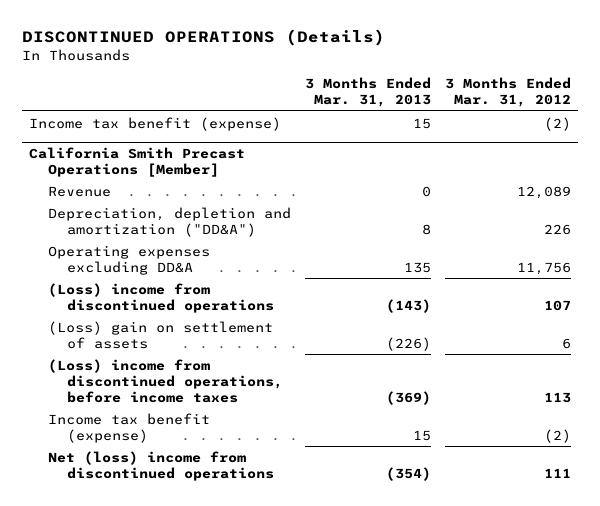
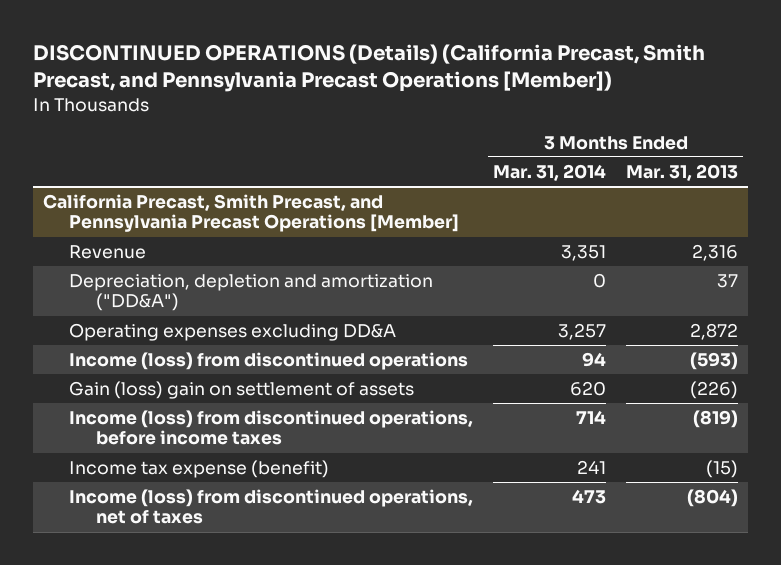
- DISCONTINUED OPERATIONS (Details)
+ DISCONTINUED OPERATIONS (Details) (California Precast, Smith Precast, and Pennsylvania Precast Operations [Member])
- | 3 Months Ended Mar. 31, 2013 | 3 Months Ended Mar. 31, 2012
+ | 3 Months Ended Mar. 31, 2014 | 3 Months Ended Mar. 31, 2013
- Income tax benefit (expense) | 15 | (2)
- California Smith Precast Operations [Member]
- Revenue | 0 | 12,089
- Depreciation, depletion and amortization ("DD&A") | 8 | 226
- Operating expenses excluding DD&A | 135 | 11,756
- (Loss) income from discontinued operations | (143) | 107
- (Loss) gain on settlement of assets | (226) | 6
- (Loss) income from discontinued operations, before income taxes | (369) | 113
- Income tax benefit (expense) | 15 | (2)
- Net (loss) income from discontinued operations | (354) | 111
+ California Precast, Smith Precast, and Pennsylvania Precast Operations [Member]
+ Revenue | 3,351 | 2,316
+ Depreciation, depletion and amortization ("DD&A") | 0 | 37
+ Operating expenses excluding DD&A | 3,257 | 2,872
+ Income (loss) from discontinued operations | 94 | (593)
+ Gain (loss) gain on settlement of assets | 620 | (226)
+ Income (loss) from discontinued operations, before income taxes | 714 | (819)
+ Income tax expense (benefit) | 241 | (15)
+ Income (loss) from discontinued operations, net of taxes | 473 | (804)

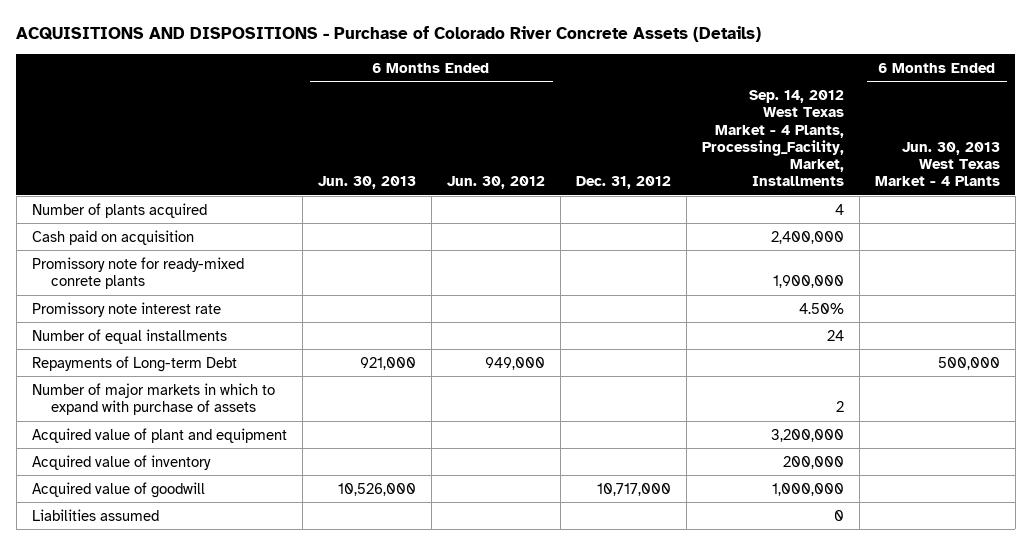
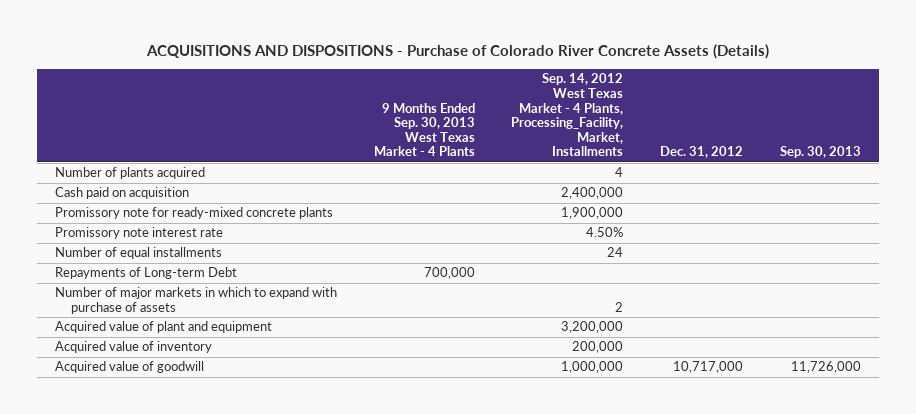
- | 6 Months Ended Jun. 30, 2013 | 6 Months Ended Jun. 30, 2012 | Dec. 31, 2012 | Sep. 14, 2012 West Texas Market - 4 Plants, Processing_Facility, Market, Installments | 6 Months Ended Jun. 30, 2013 West Texas Market - 4 Plants
+ | 9 Months Ended Sep. 30, 2013 West Texas Market - 4 Plants | Sep. 14, 2012 West Texas Market - 4 Plants, Processing_Facility, Market, Installments | Dec. 31, 2012 | Sep. 30, 2013
- Promissory note for ready-mixed conrete plants | | | | 1,900,000 |
+ Promissory note for ready-mixed concrete plants | | 1,900,000 | |
- Liabilities assumed | | | | 0 |

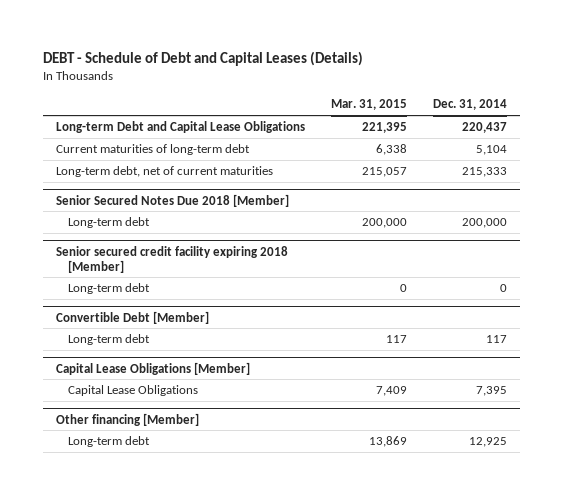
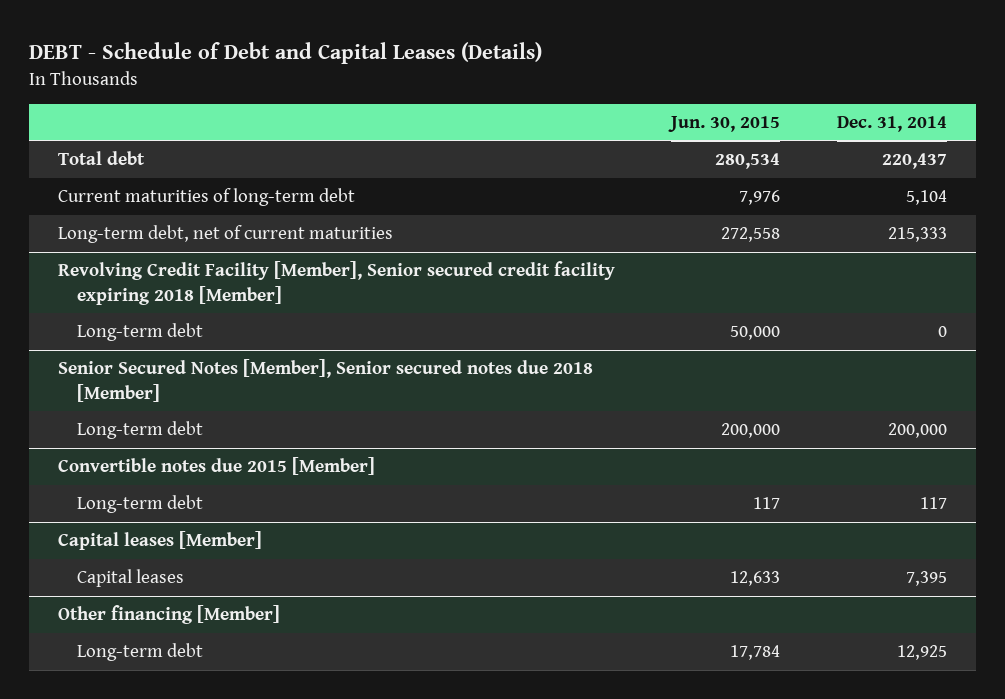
- | Mar. 31, 2015 | Dec. 31, 2014
+ | Jun. 30, 2015 | Dec. 31, 2014
- Long-term Debt and Capital Lease Obligations | 221,395 | 220,437
+ Total debt | 280,534 | 220,437
- Senior Secured Notes Due 2018 [Member]
- Long-term debt | 200,000 | 200,000
- Senior secured credit facility expiring 2018 [Member]
+ Revolving Credit Facility [Member], Senior secured credit facility expiring 2018 [Member]
- Convertible Debt [Member]
+ Senior Secured Notes [Member], Senior secured notes due 2018 [Member]
+ Long-term debt | 200,000 | 200,000
+ Convertible notes due 2015 [Member]
- Capital Lease Obligations [Member]
- Capital Lease Obligations | 7,409 | 7,395
+ Capital leases [Member]
+ Capital leases | 12,633 | 7,395

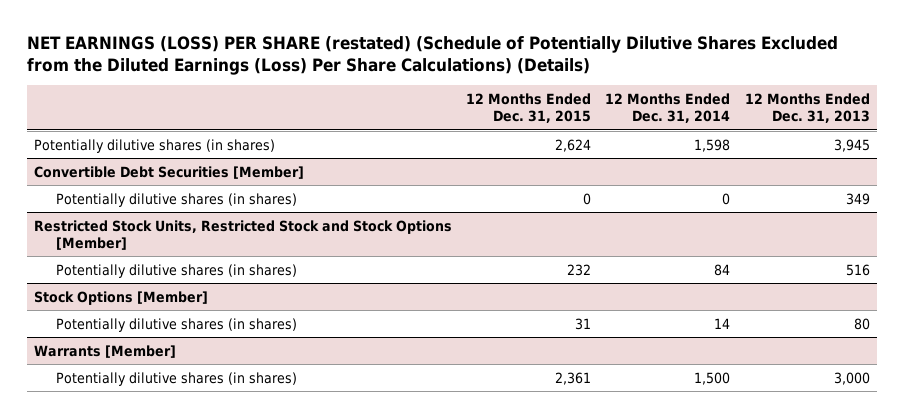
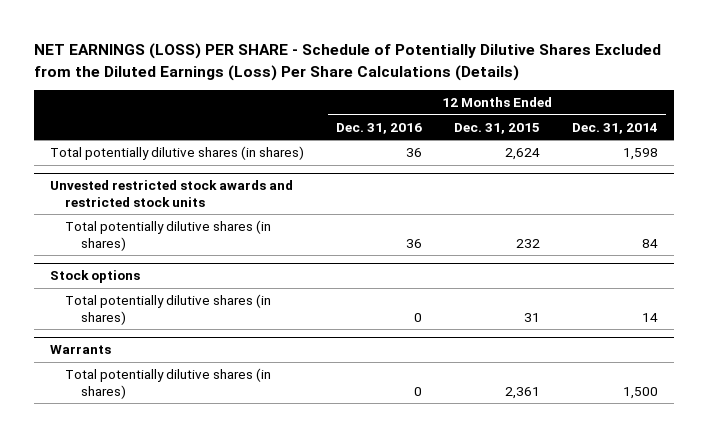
- NET EARNINGS (LOSS) PER SHARE (restated) (Schedule of Potentially Dilutive Shares Excluded from the Diluted Earnings (Loss) Per Share Calculations) (Details)
+ NET EARNINGS (LOSS) PER SHARE - Schedule of Potentially Dilutive Shares Excluded from the Diluted Earnings (Loss) Per Share Calculations (Details)
- | 12 Months Ended Dec. 31, 2015 | 12 Months Ended Dec. 31, 2014 | 12 Months Ended Dec. 31, 2013
+ | 12 Months Ended Dec. 31, 2016 | 12 Months Ended Dec. 31, 2015 | 12 Months Ended Dec. 31, 2014
- Potentially dilutive shares (in shares) | 2,624 | 1,598 | 3,945
- Convertible Debt Securities [Member]
- Potentially dilutive shares (in shares) | 0 | 0 | 349
- Restricted Stock Units, Restricted Stock and Stock Options [Member]
- Potentially dilutive shares (in shares) | 232 | 84 | 516
- Stock Options [Member]
- Potentially dilutive shares (in shares) | 31 | 14 | 80
- Warrants [Member]
- Potentially dilutive shares (in shares) | 2,361 | 1,500 | 3,000
+ Total potentially dilutive shares (in shares) | 36 | 2,624 | 1,598
+ Unvested restricted stock awards and restricted stock units
+ Total potentially dilutive shares (in shares) | 36 | 232 | 84
+ Stock options
+ Total potentially dilutive shares (in shares) | 0 | 31 | 14
+ Warrants
+ Total potentially dilutive shares (in shares) | 0 | 2,361 | 1,500

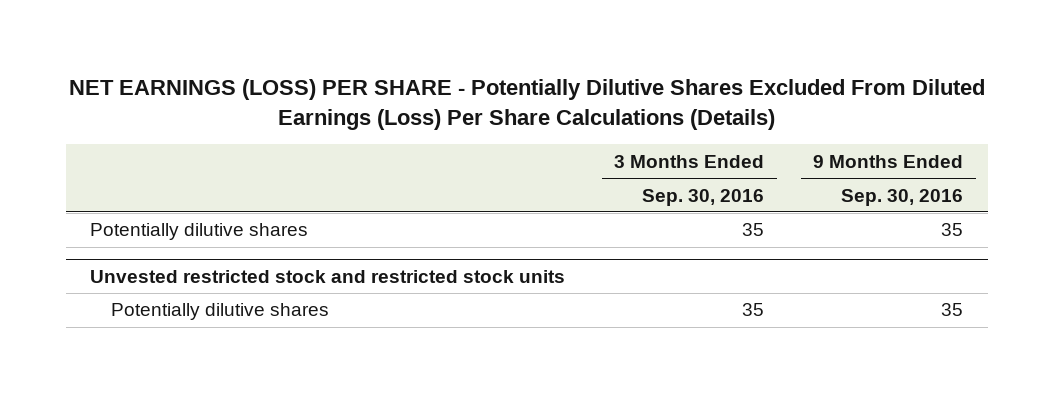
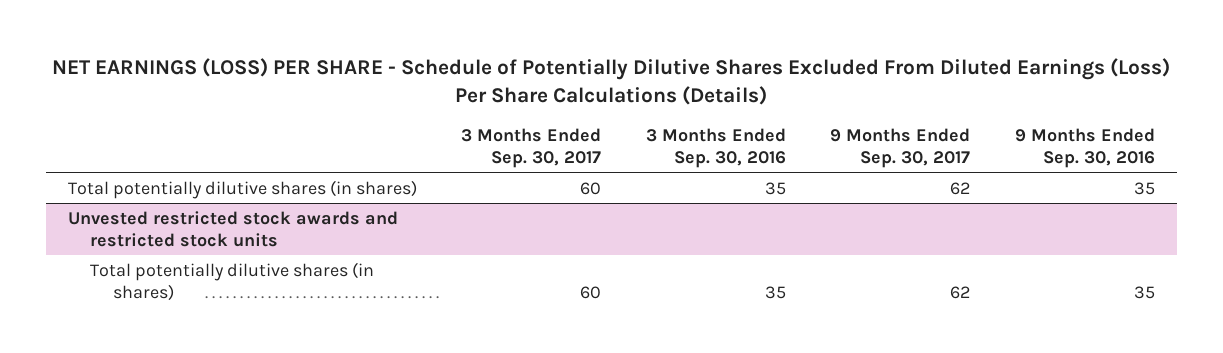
- NET EARNINGS (LOSS) PER SHARE - Potentially Dilutive Shares Excluded From Diluted Earnings (Loss) Per Share Calculations (Details)
+ NET EARNINGS (LOSS) PER SHARE - Schedule of Potentially Dilutive Shares Excluded From Diluted Earnings (Loss) Per Share Calculations (Details)
- | 3 Months Ended Sep. 30, 2016 | 9 Months Ended Sep. 30, 2016
+ | 3 Months Ended Sep. 30, 2017 | 3 Months Ended Sep. 30, 2016 | 9 Months Ended Sep. 30, 2017 | 9 Months Ended Sep. 30, 2016
- Potentially dilutive shares | 35 | 35
- Unvested restricted stock and restricted stock units
- Potentially dilutive shares | 35 | 35
+ Total potentially dilutive shares (in shares) | 60 | 35 | 62 | 35
+ Unvested restricted stock awards and restricted stock units
+ Total potentially dilutive shares (in shares) | 60 | 35 | 62 | 35

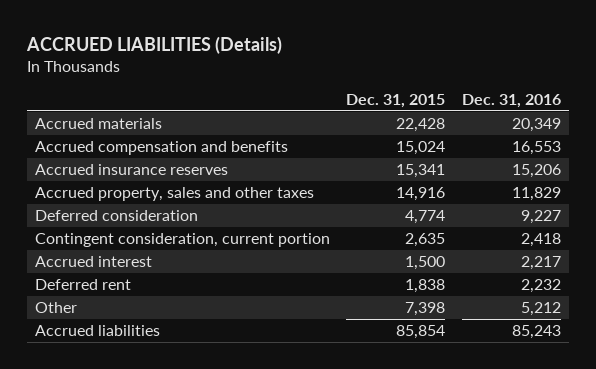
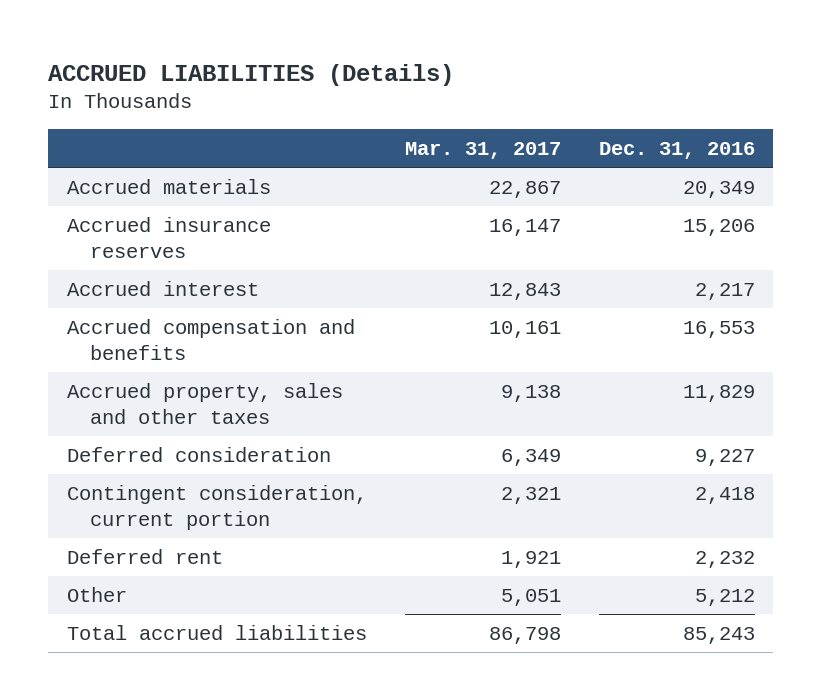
- | Dec. 31, 2015 | Dec. 31, 2016
+ | Mar. 31, 2017 | Dec. 31, 2016
moved up: Accrued interest | 12,843 | 2,217
moved down: Accrued compensation and benefits | 10,161 | 16,553
- Accrued liabilities | 85,854 | 85,243
+ Total accrued liabilities | 86,798 | 85,243

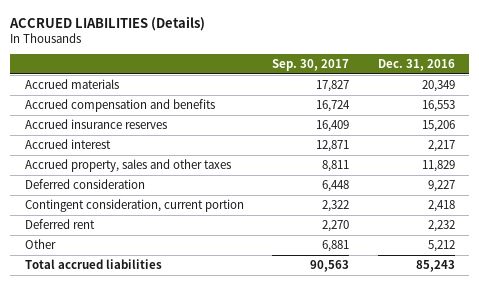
- | Mar. 31, 2017 | Dec. 31, 2016
+ | Sep. 30, 2017 | Dec. 31, 2016
moved up: Accrued compensation and benefits | 16,724 | 16,553

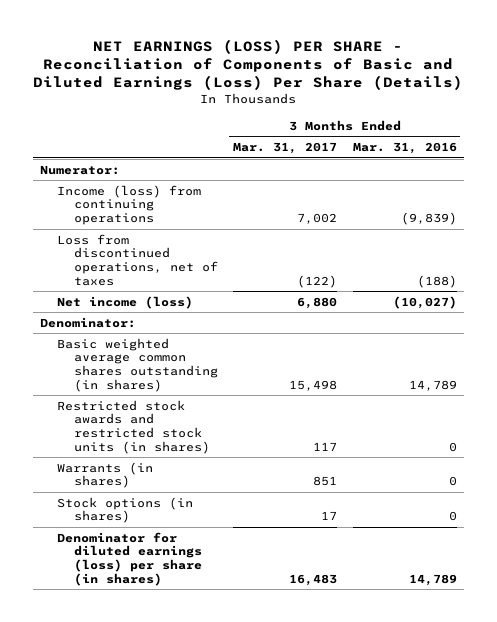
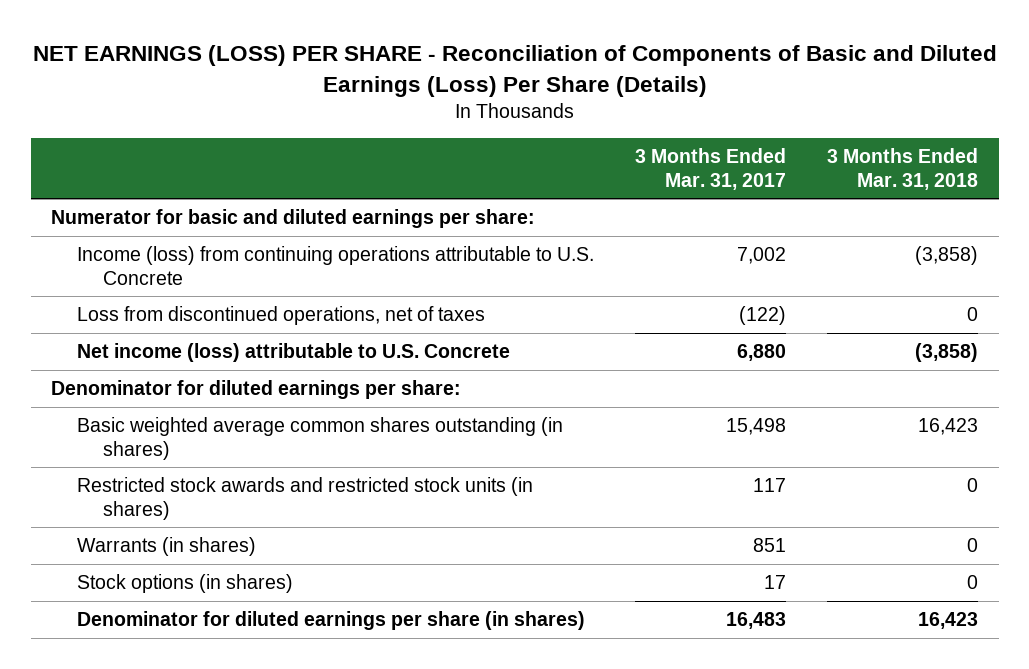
- | 3 Months Ended Mar. 31, 2017 | 3 Months Ended Mar. 31, 2016
+ | 3 Months Ended Mar. 31, 2017 | 3 Months Ended Mar. 31, 2018
- Numerator:
- Income (loss) from continuing operations | 7,002 | (9,839)
+ Numerator for basic and diluted earnings per share:
+ Income (loss) from continuing operations attributable to U.S. Concrete | 7,002 | (3,858)
- Net income (loss) | 6,880 | (10,027)
- Denominator:
+ Net income (loss) attributable to U.S. Concrete | 6,880 | (3,858)
+ Denominator for diluted earnings per share:
- Denominator for diluted earnings (loss) per share (in shares) | 16,483 | 14,789
+ Denominator for diluted earnings per share (in shares) | 16,483 | 16,423

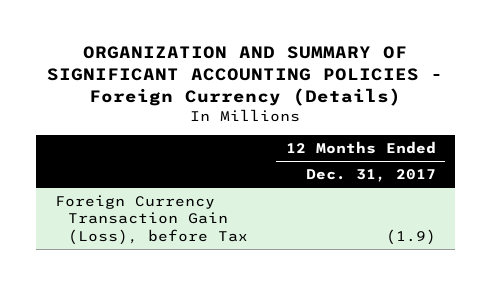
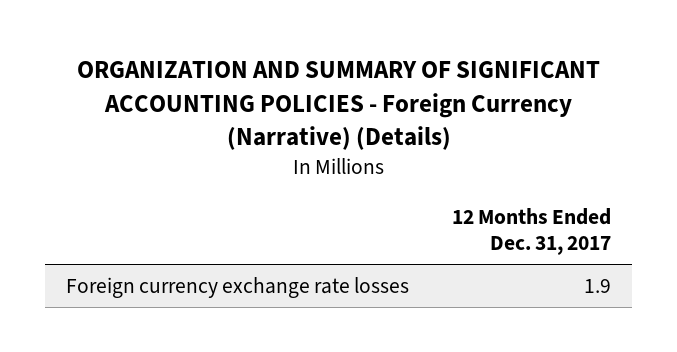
- ORGANIZATION AND SUMMARY OF SIGNIFICANT ACCOUNTING POLICIES - Foreign Currency (Details)
+ ORGANIZATION AND SUMMARY OF SIGNIFICANT ACCOUNTING POLICIES - Foreign Currency (Narrative) (Details)
- Foreign Currency Transaction Gain (Loss), before Tax | (1.9)
+ Foreign currency exchange rate losses | 1.9

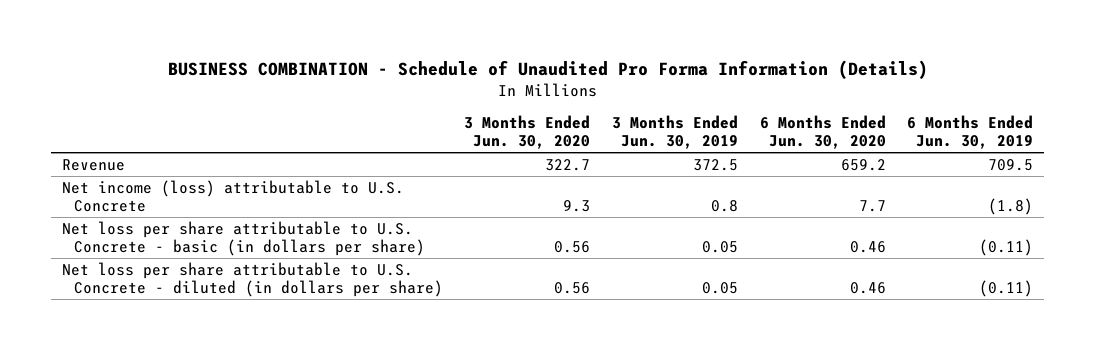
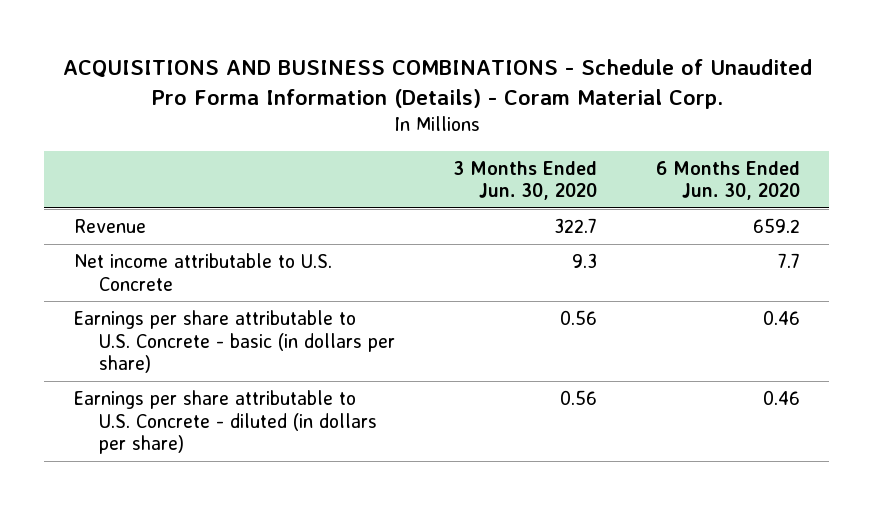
- BUSINESS COMBINATION - Schedule of Unaudited Pro Forma Information (Details)
+ ACQUISITIONS AND BUSINESS COMBINATIONS - Schedule of Unaudited Pro Forma Information (Details) - Coram Material Corp.
- | 3 Months Ended Jun. 30, 2020 | 3 Months Ended Jun. 30, 2019 | 6 Months Ended Jun. 30, 2020 | 6 Months Ended Jun. 30, 2019
+ | 3 Months Ended Jun. 30, 2020 | 6 Months Ended Jun. 30, 2020
- Net income (loss) attributable to U.S. Concrete | 9.3 | 0.8 | 7.7 | (1.8)
- Net loss per share attributable to U.S. Concrete - basic (in dollars per share) | 0.56 | 0.05 | 0.46 | (0.11)
- Net loss per share attributable to U.S. Concrete - diluted (in dollars per share) | 0.56 | 0.05 | 0.46 | (0.11)
+ Net income attributable to U.S. Concrete | 9.3 | 7.7
+ Earnings per share attributable to U.S. Concrete - basic (in dollars per share) | 0.56 | 0.46
+ Earnings per share attributable to U.S. Concrete - diluted (in dollars per share) | 0.56 | 0.46

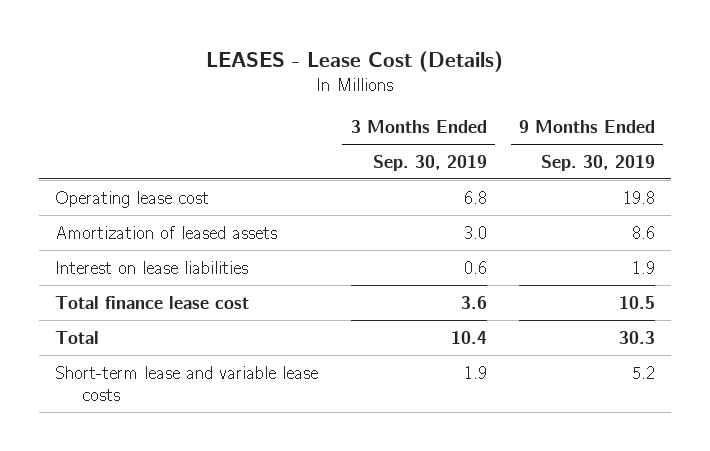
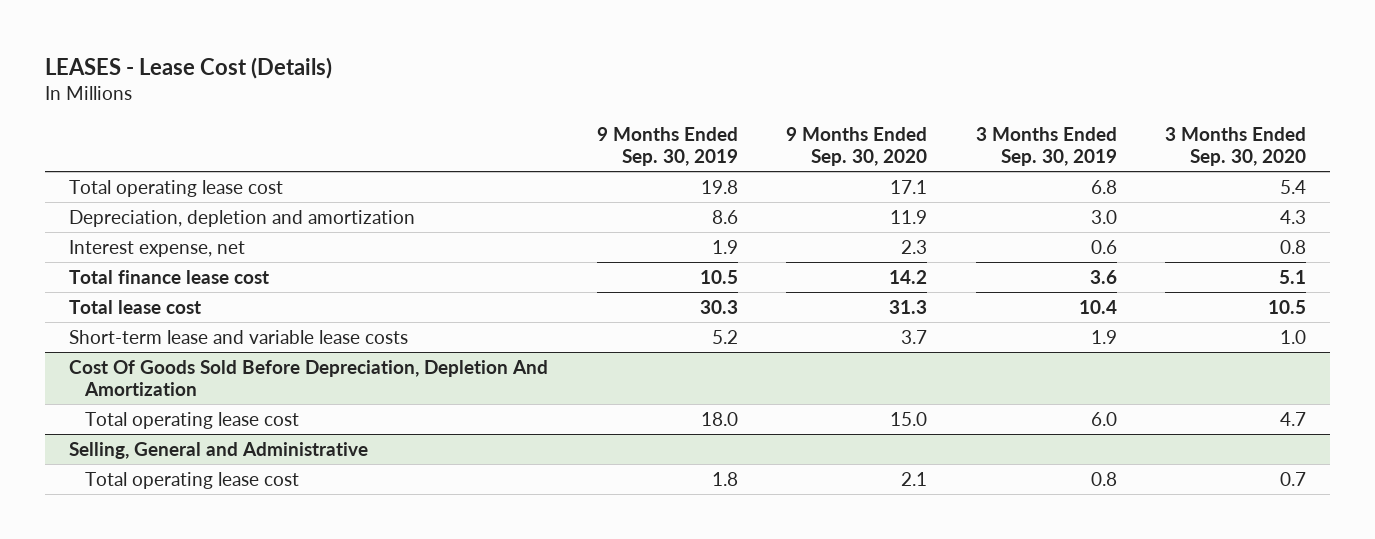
- | 3 Months Ended Sep. 30, 2019 | 9 Months Ended Sep. 30, 2019
+ | 9 Months Ended Sep. 30, 2019 | 9 Months Ended Sep. 30, 2020 | 3 Months Ended Sep. 30, 2019 | 3 Months Ended Sep. 30, 2020
- Operating lease cost | 6.8 | 19.8
- Amortization of leased assets | 3.0 | 8.6
- Interest on lease liabilities | 0.6 | 1.9
+ Total operating lease cost | 19.8 | 17.1 | 6.8 | 5.4
+ Depreciation, depletion and amortization | 8.6 | 11.9 | 3.0 | 4.3
+ Interest expense, net | 1.9 | 2.3 | 0.6 | 0.8
- Total | 10.4 | 30.3
+ Total lease cost | 30.3 | 31.3 | 10.4 | 10.5
+ Cost Of Goods Sold Before Depreciation, Depletion And Amortization
+ Total operating lease cost | 18.0 | 15.0 | 6.0 | 4.7
+ Selling, General and Administrative
+ Total operating lease cost | 1.8 | 2.1 | 0.8 | 0.7

